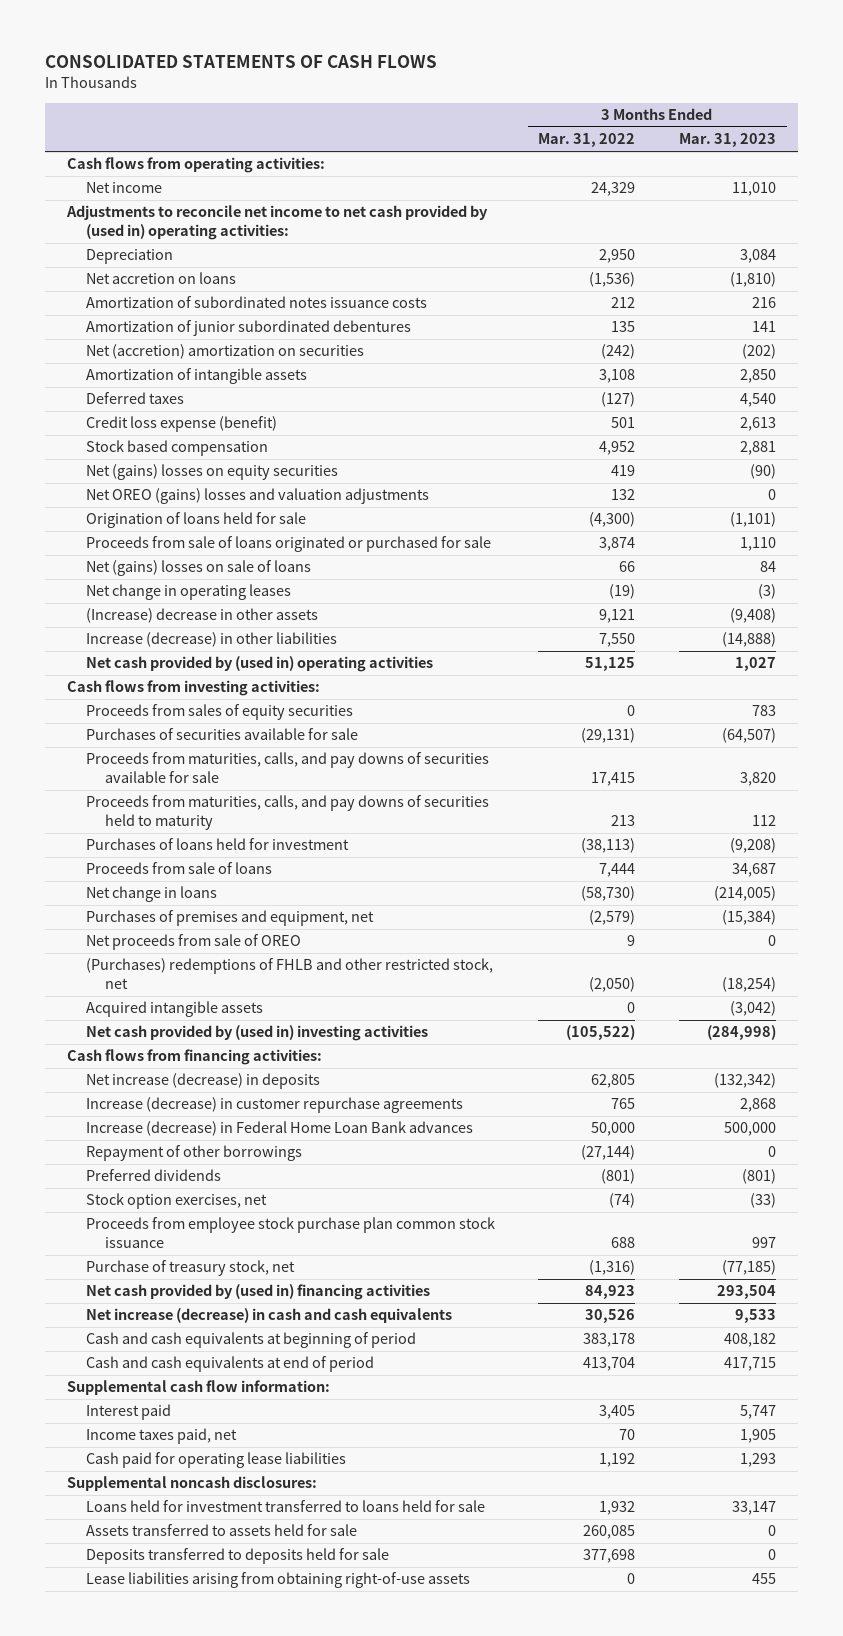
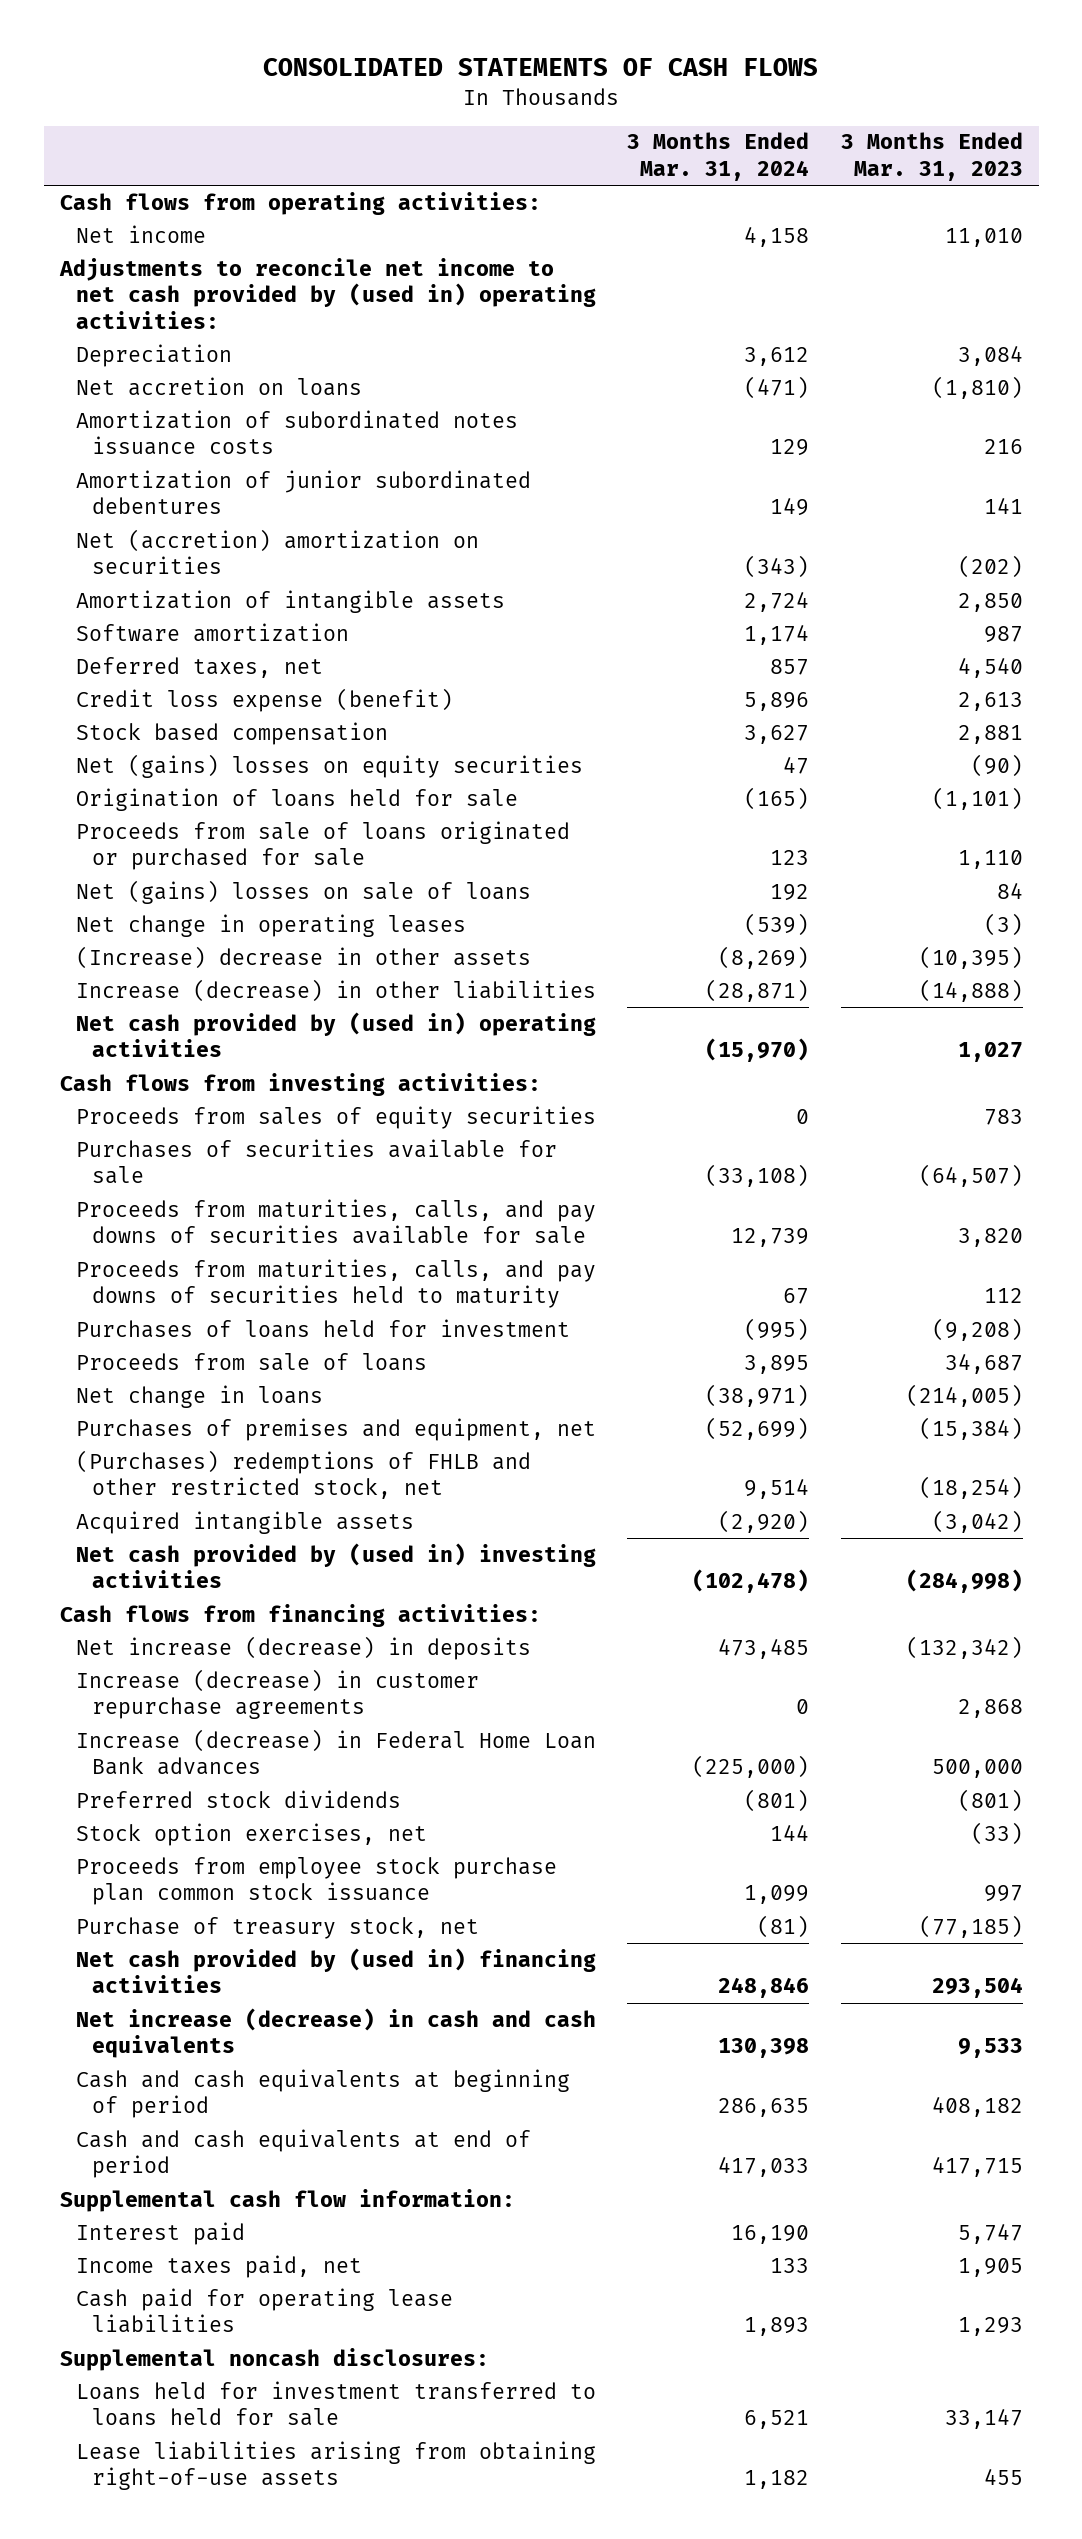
- | 3 Months Ended Mar. 31, 2022 | 3 Months Ended Mar. 31, 2023
+ | 3 Months Ended Mar. 31, 2024 | 3 Months Ended Mar. 31, 2023
- Deferred taxes | (127) | 4,540
+ Software amortization | 1,174 | 987
+ Deferred taxes, net | 857 | 4,540
- Net OREO (gains) losses and valuation adjustments | 132 | 0
- (Increase) decrease in other assets | 9,121 | (9,408)
+ (Increase) decrease in other assets | (8,269) | (10,395)
- Net proceeds from sale of OREO | 9 | 0
- Repayment of other borrowings | (27,144) | 0
- Preferred dividends | (801) | (801)
+ Preferred stock dividends | (801) | (801)
- Assets transferred to assets held for sale | 260,085 | 0
- Deposits transferred to deposits held for sale | 377,698 | 0

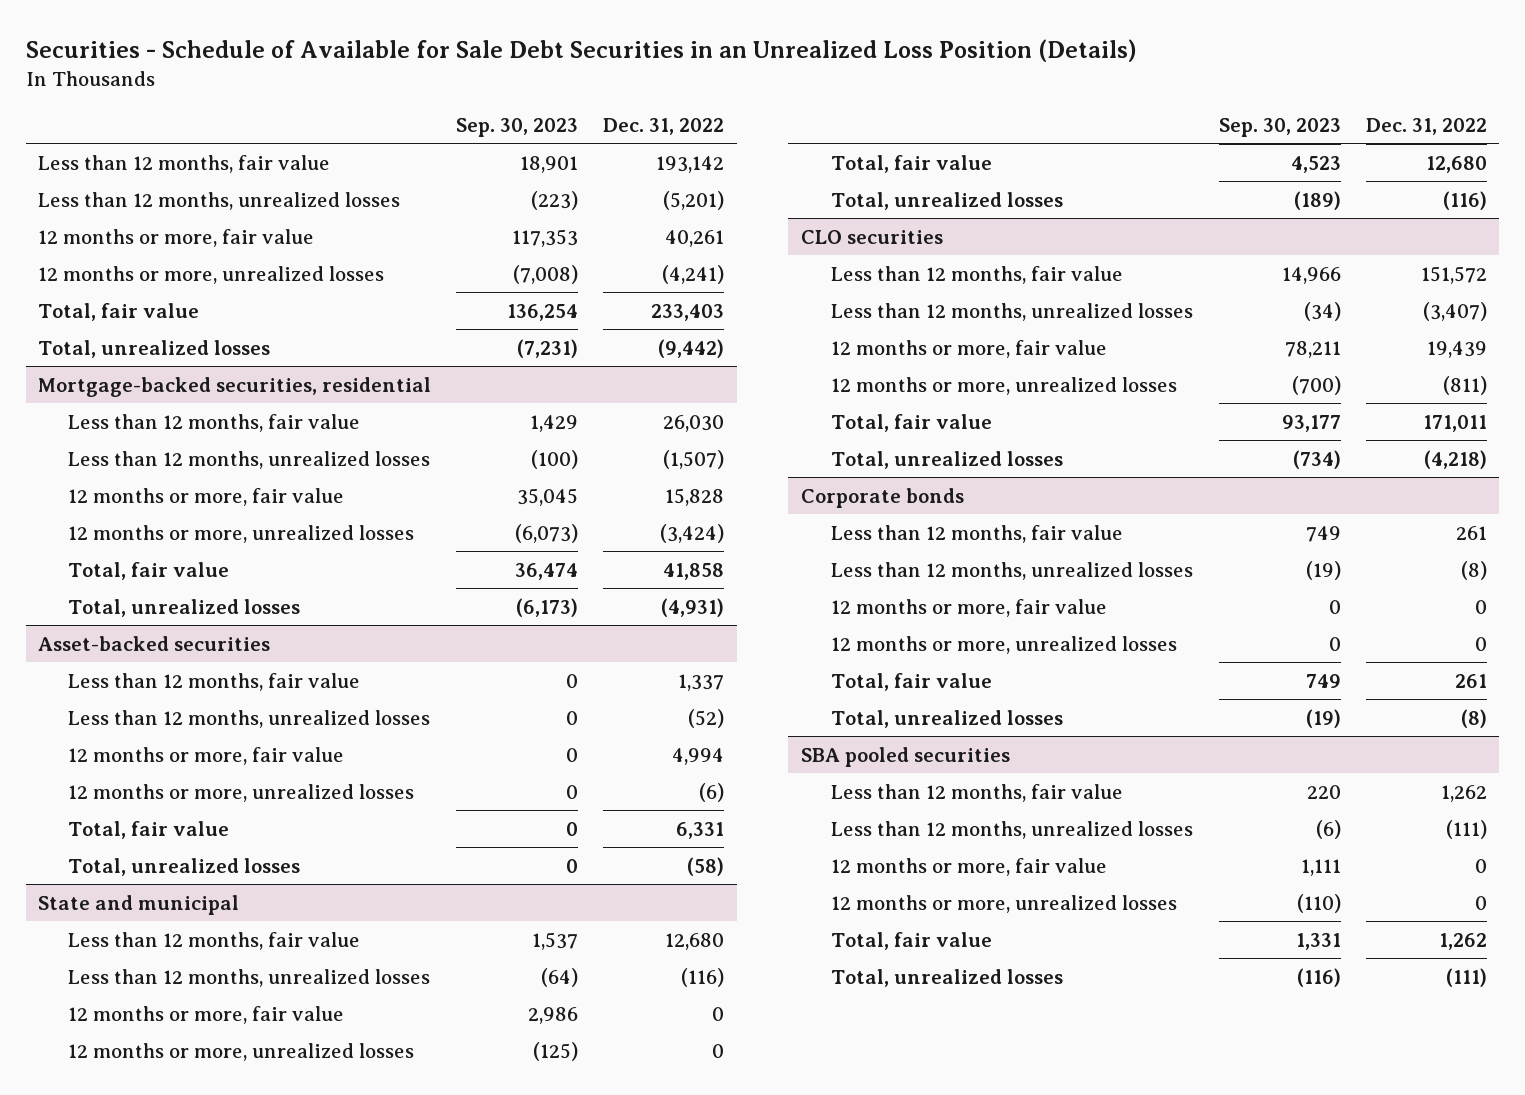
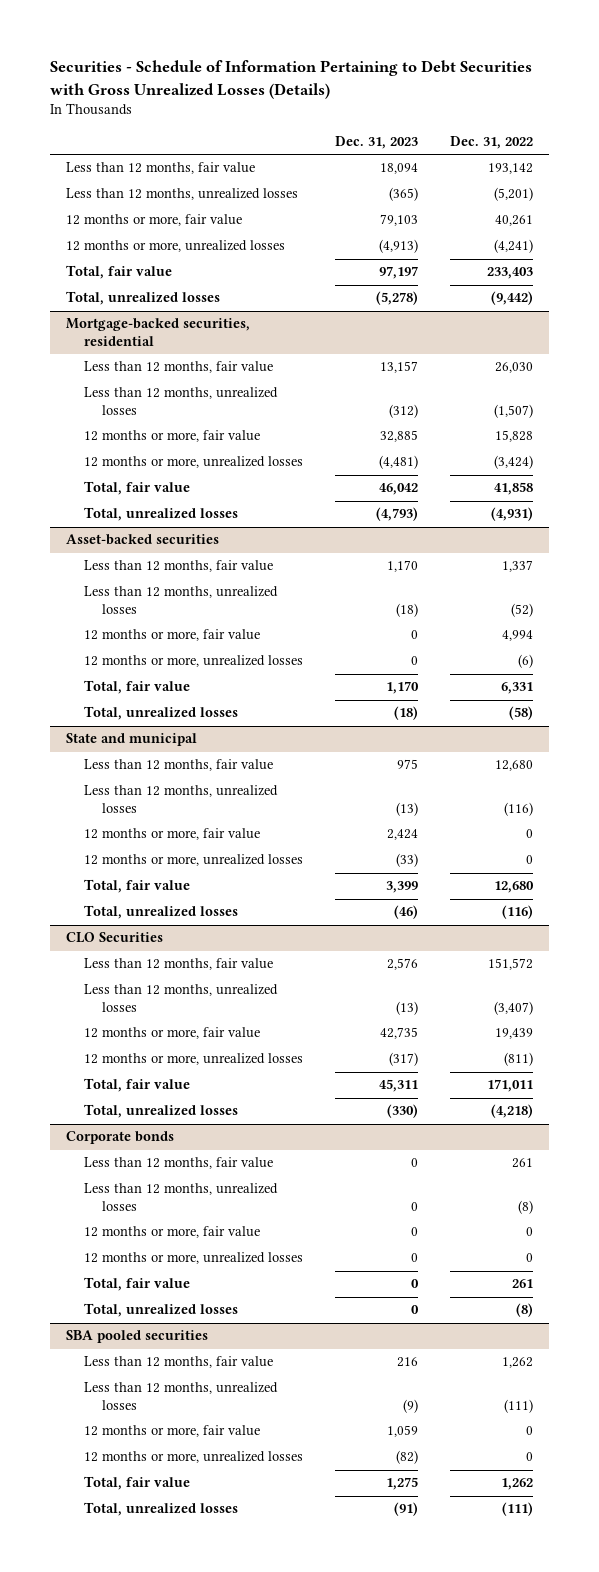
- Securities - Schedule of Available for Sale Debt Securities in an Unrealized Loss Position (Details)
+ Securities - Schedule of Information Pertaining to Debt Securities with Gross Unrealized Losses (Details)
- | Sep. 30, 2023 | Dec. 31, 2022
+ | Dec. 31, 2023 | Dec. 31, 2022
- CLO securities
+ CLO Securities

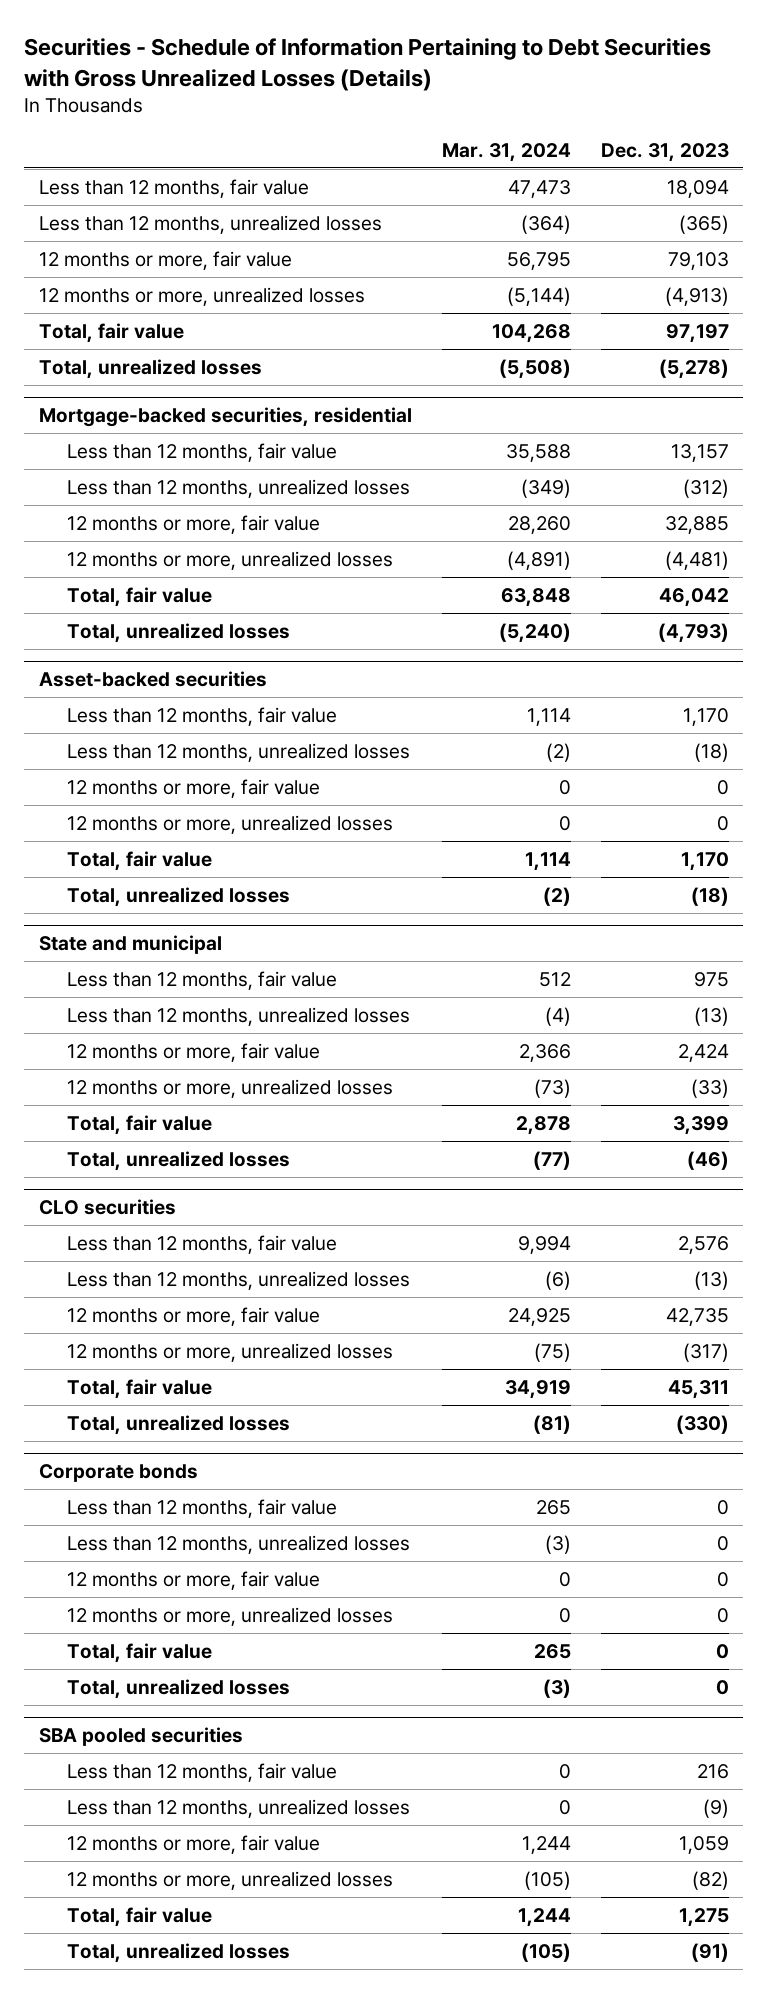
- | Dec. 31, 2023 | Dec. 31, 2022
+ | Mar. 31, 2024 | Dec. 31, 2023
- CLO Securities
+ CLO securities

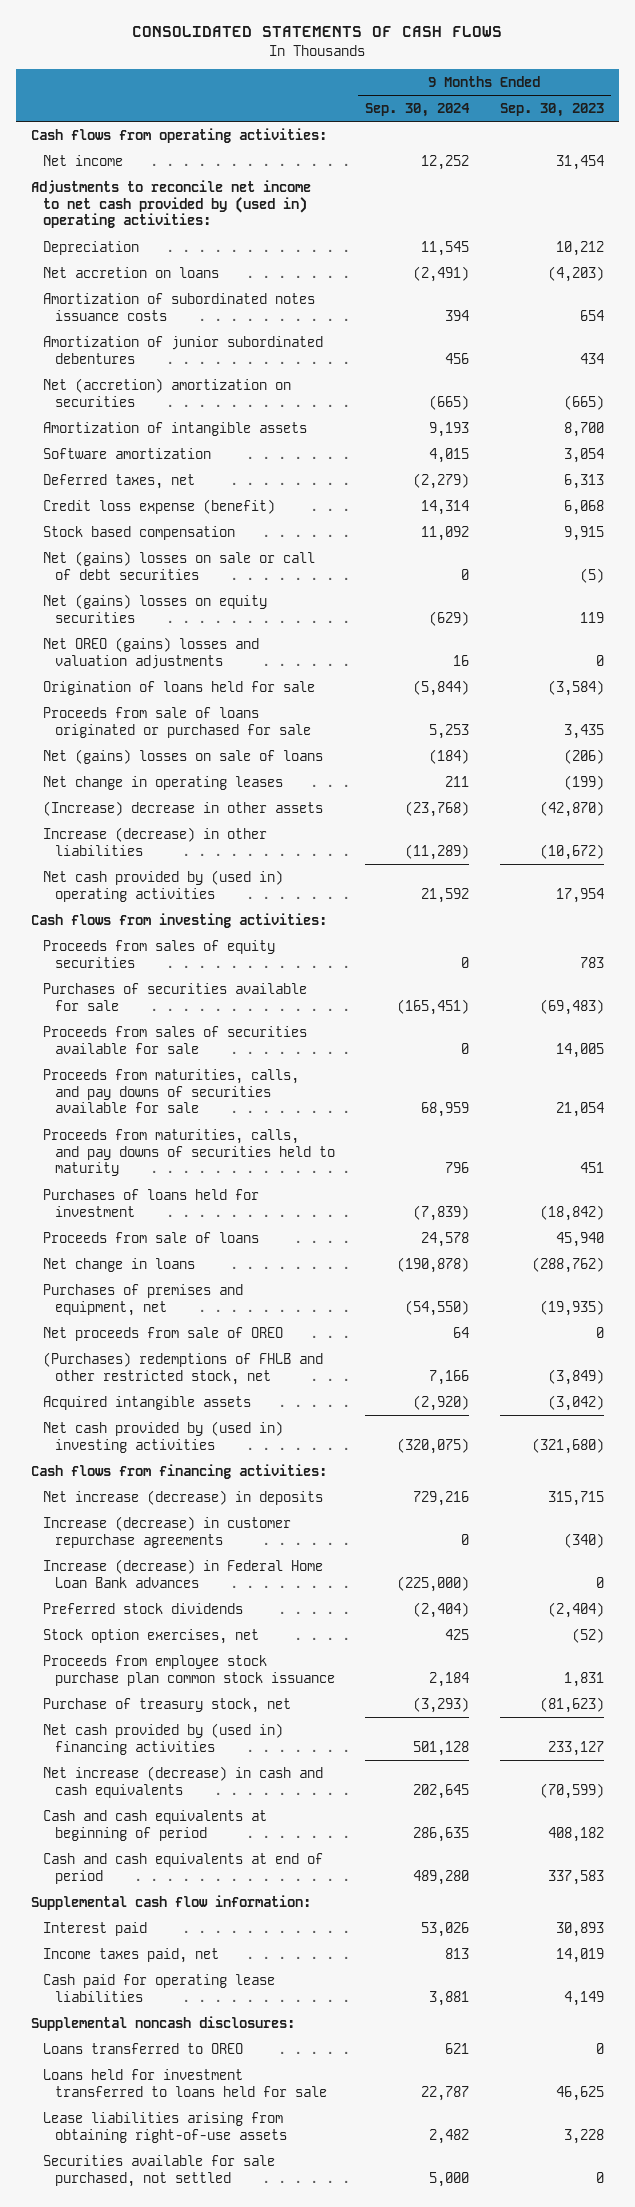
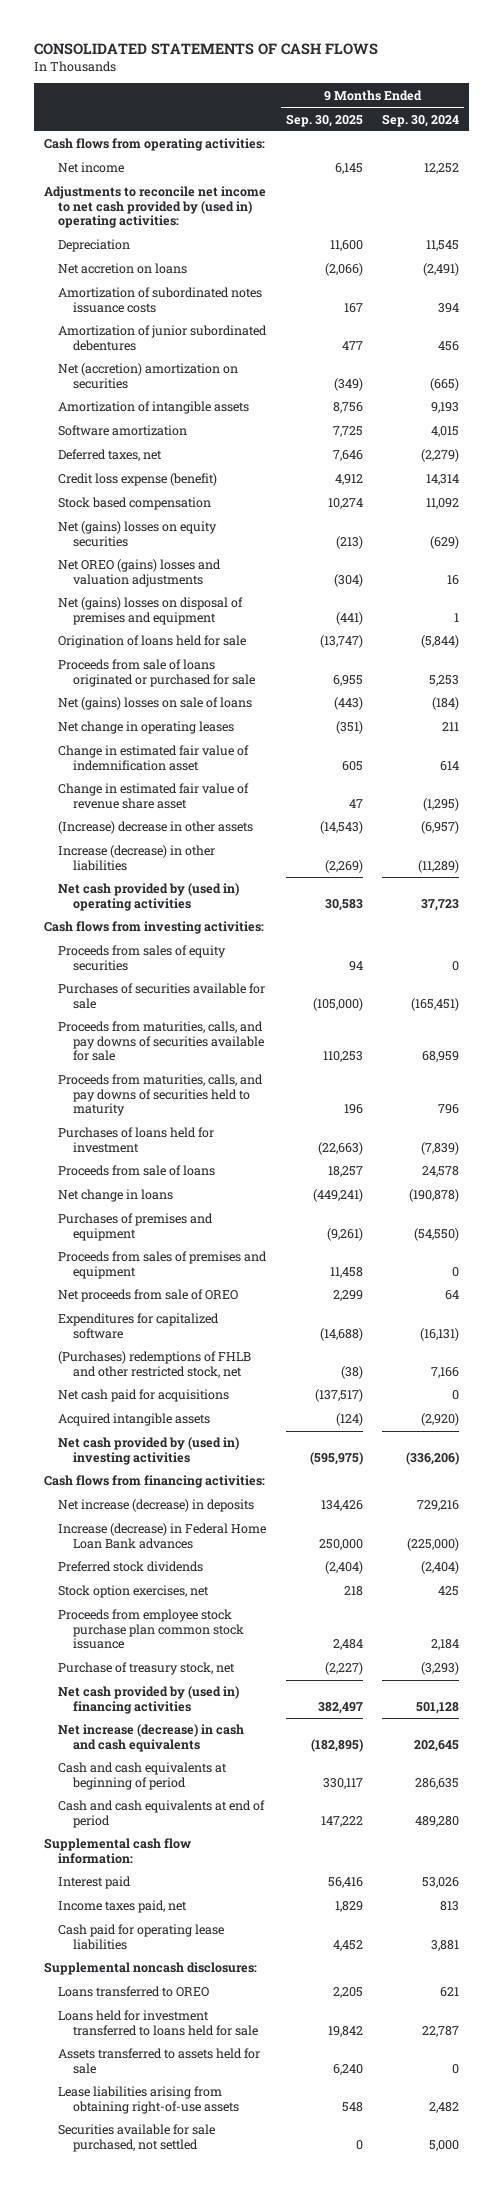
- | 9 Months Ended Sep. 30, 2024 | 9 Months Ended Sep. 30, 2023
+ | 9 Months Ended Sep. 30, 2025 | 9 Months Ended Sep. 30, 2024
- Net (gains) losses on sale or call of debt securities | 0 | (5)
+ Net (gains) losses on disposal of premises and equipment | (441) | 1
- (Increase) decrease in other assets | (23,768) | (42,870)
+ Change in estimated fair value of indemnification asset | 605 | 614
+ Change in estimated fair value of revenue share asset | 47 | (1,295)
+ (Increase) decrease in other assets | (14,543) | (6,957)
- Net cash provided by (used in) operating activities | 21,592 | 17,954
+ Net cash provided by (used in) operating activities | 30,583 | 37,723
- Proceeds from sales of securities available for sale | 0 | 14,005
- Purchases of premises and equipment, net | (54,550) | (19,935)
+ Purchases of premises and equipment | (9,261) | (54,550)
+ Proceeds from sales of premises and equipment | 11,458 | 0
+ Expenditures for capitalized software | (14,688) | (16,131)
+ Net cash paid for acquisitions | (137,517) | 0
- Net cash provided by (used in) investing activities | (320,075) | (321,680)
+ Net cash provided by (used in) investing activities | (595,975) | (336,206)
- Increase (decrease) in customer repurchase agreements | 0 | (340)
+ Assets transferred to assets held for sale | 6,240 | 0

